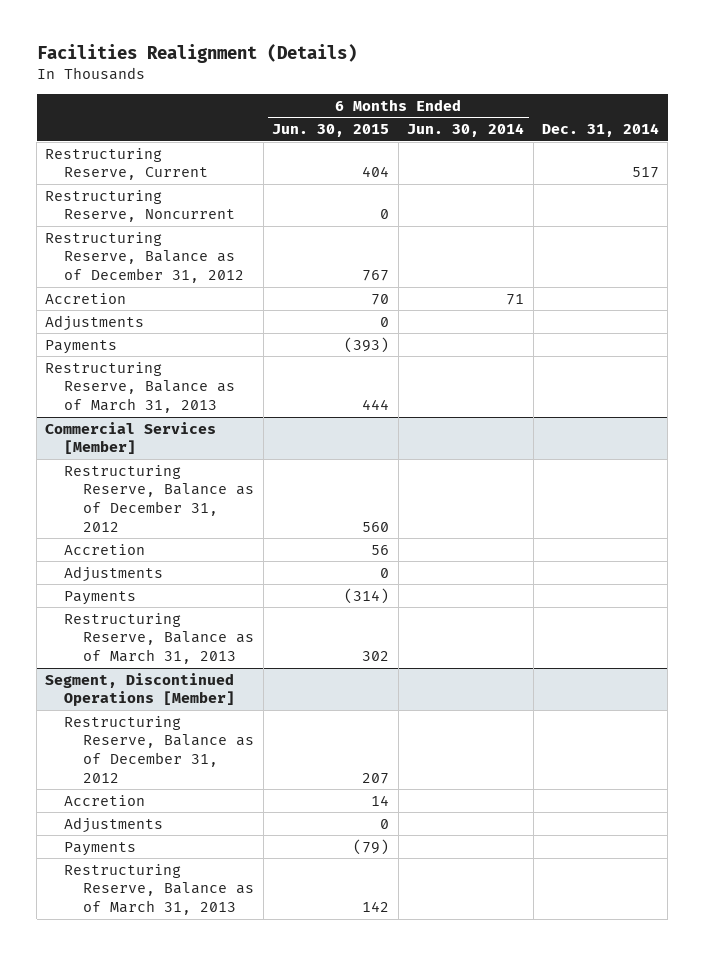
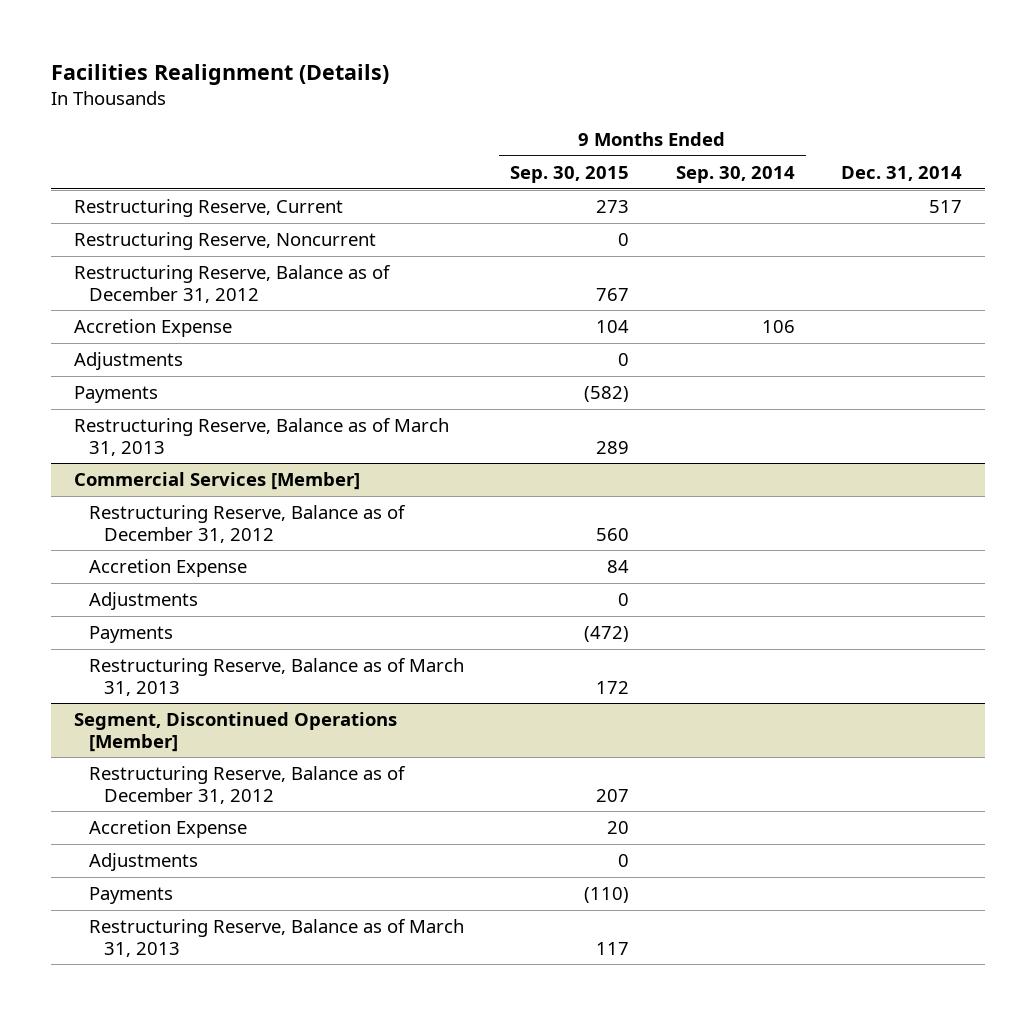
- | 6 Months Ended Jun. 30, 2015 | 6 Months Ended Jun. 30, 2014 | Dec. 31, 2014
+ | 9 Months Ended Sep. 30, 2015 | 9 Months Ended Sep. 30, 2014 | Dec. 31, 2014
- Accretion | 70 | 71 |
+ Accretion Expense | 104 | 106 |
@ Commercial Services [Member]
- Accretion | 56 | |
+ Accretion Expense | 84 | |
@ Segment, Discontinued Operations [Member]
- Accretion | 14 | |
+ Accretion Expense | 20 | |

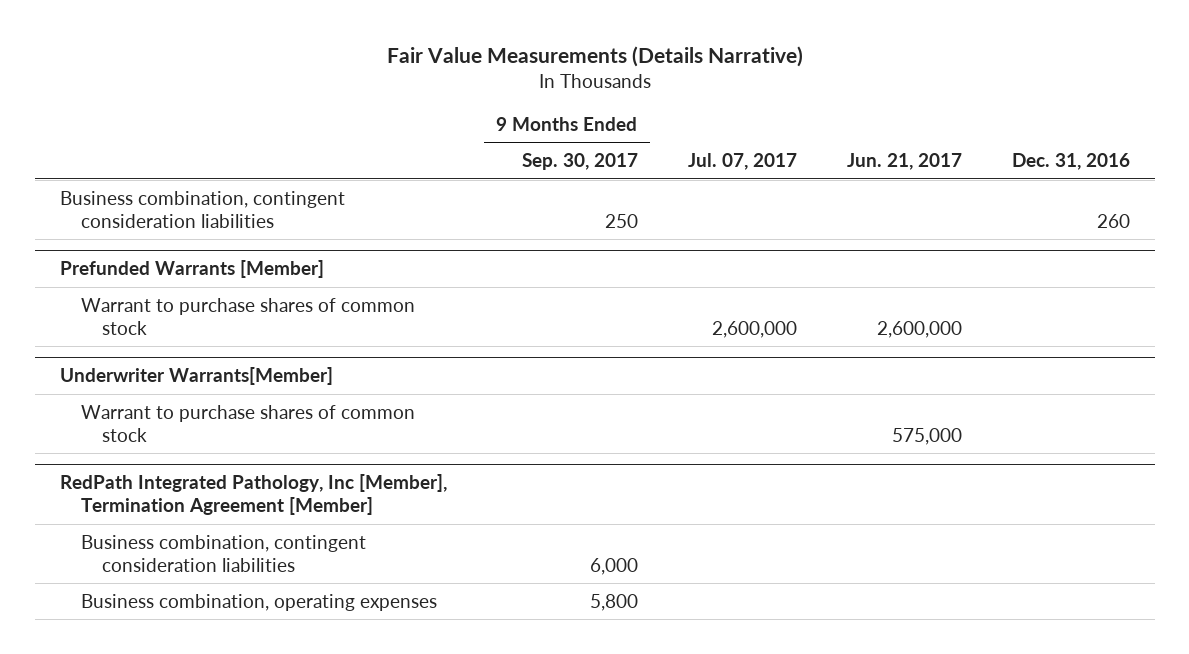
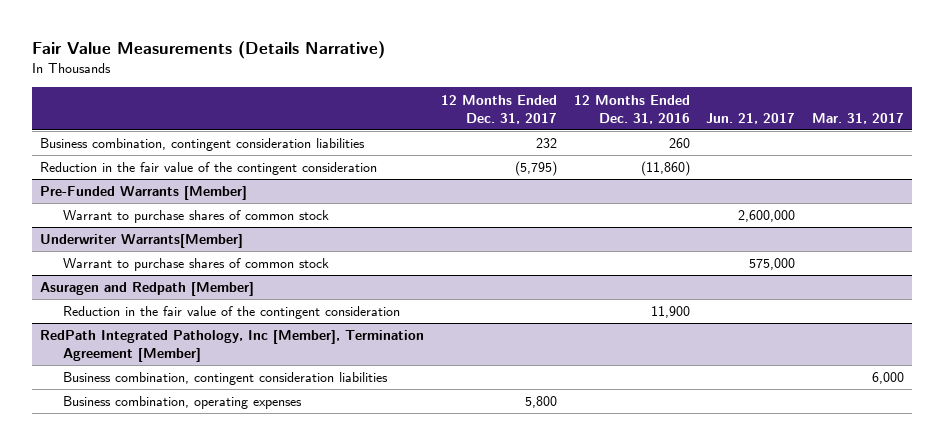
- | 9 Months Ended Sep. 30, 2017 | Jul. 07, 2017 | Jun. 21, 2017 | Dec. 31, 2016
+ | 12 Months Ended Dec. 31, 2017 | 12 Months Ended Dec. 31, 2016 | Jun. 21, 2017 | Mar. 31, 2017
- Prefunded Warrants [Member]
+ Reduction in the fair value of the contingent consideration | (5,795) | (11,860) | |
+ Pre-Funded Warrants [Member]
+ Asuragen and Redpath [Member]
+ Reduction in the fair value of the contingent consideration | | 11,900 | |

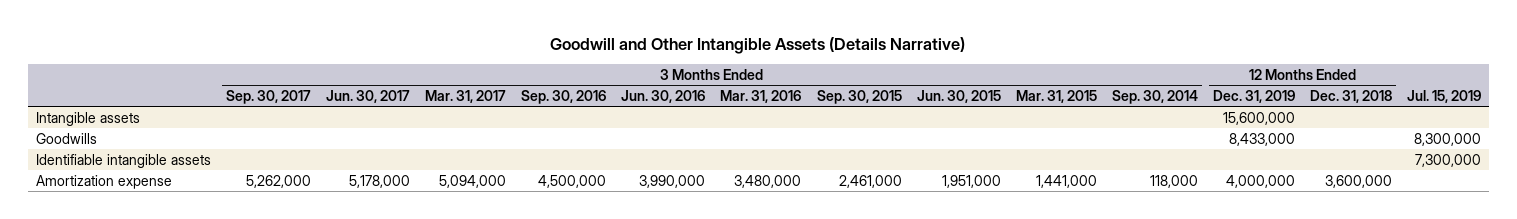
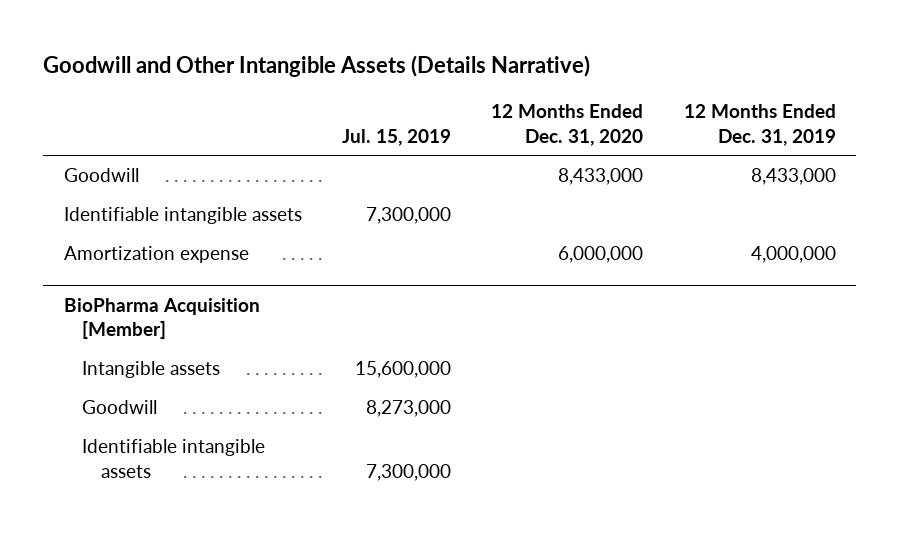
- | 3 Months Ended Sep. 30, 2017 | 3 Months Ended Jun. 30, 2017 | 3 Months Ended Mar. 31, 2017 | 3 Months Ended Sep. 30, 2016 | 3 Months Ended Jun. 30, 2016 | 3 Months Ended Mar. 31, 2016 | 3 Months Ended Sep. 30, 2015 | 3 Months Ended Jun. 30, 2015 | 3 Months Ended Mar. 31, 2015 | 3 Months Ended Sep. 30, 2014 | 12 Months Ended Dec. 31, 2019 | 12 Months Ended Dec. 31, 2018 | Jul. 15, 2019
+ | Jul. 15, 2019 | 12 Months Ended Dec. 31, 2020 | 12 Months Ended Dec. 31, 2019
- Intangible assets | | | | | | | | | | | 15,600,000 | |
- Goodwills | | | | | | | | | | | 8,433,000 | | 8,300,000
+ Goodwill | | 8,433,000 | 8,433,000
+ BioPharma Acquisition [Member]
+ Intangible assets | 15,600,000 | |
+ Goodwill | 8,273,000 | |
+ Identifiable intangible assets | 7,300,000 | |

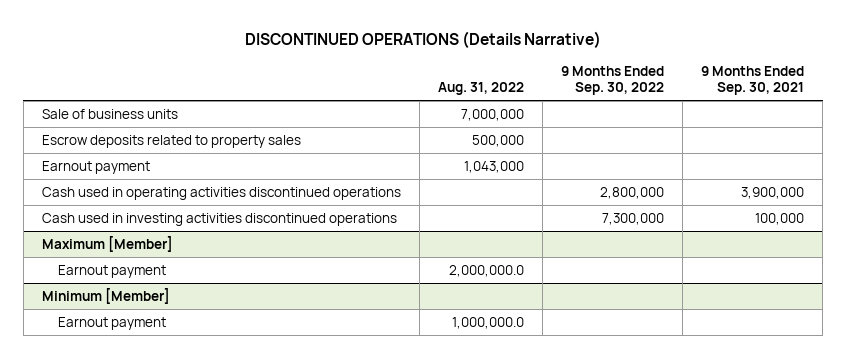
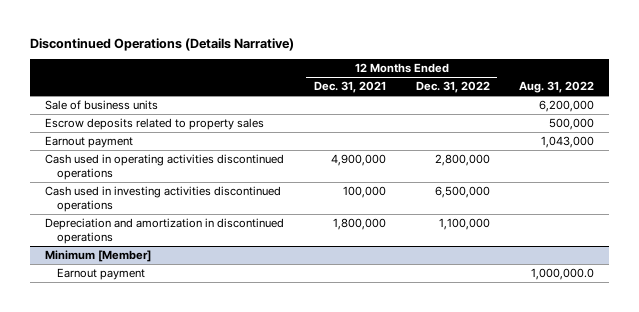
- DISCONTINUED OPERATIONS (Details Narrative)
+ Discontinued Operations (Details Narrative)
- | Aug. 31, 2022 | 9 Months Ended Sep. 30, 2022 | 9 Months Ended Sep. 30, 2021
+ | 12 Months Ended Dec. 31, 2021 | 12 Months Ended Dec. 31, 2022 | Aug. 31, 2022
- Sale of business units | 7,000,000 | |
+ Sale of business units | | | 6,200,000
- Maximum [Member]
- Earnout payment | 2,000,000.0 | |
+ Depreciation and amortization in discontinued operations | 1,800,000 | 1,100,000 |

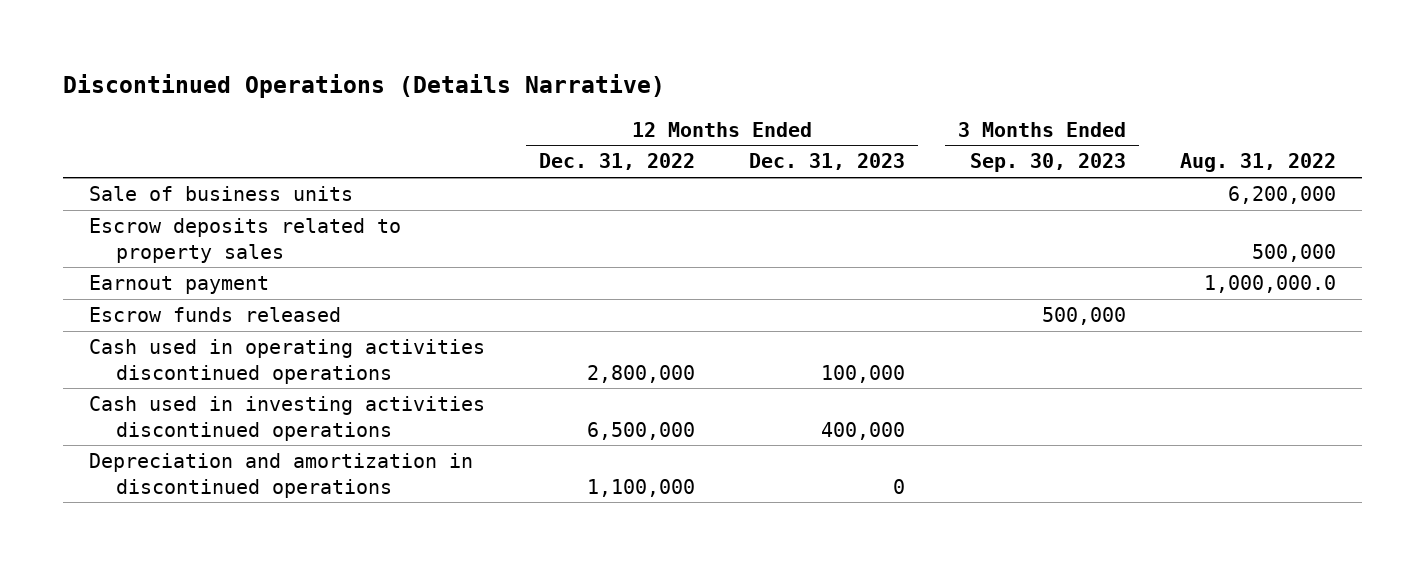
- | 12 Months Ended Dec. 31, 2021 | 12 Months Ended Dec. 31, 2022 | Aug. 31, 2022
+ | 12 Months Ended Dec. 31, 2022 | 12 Months Ended Dec. 31, 2023 | 3 Months Ended Sep. 30, 2023 | Aug. 31, 2022
- Earnout payment | | | 1,043,000
+ Earnout payment | | | | 1,000,000.0
+ Escrow funds released | | | 500,000 |
- Minimum [Member]
- Earnout payment | | | 1,000,000.0

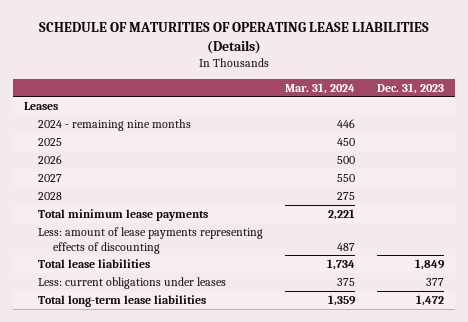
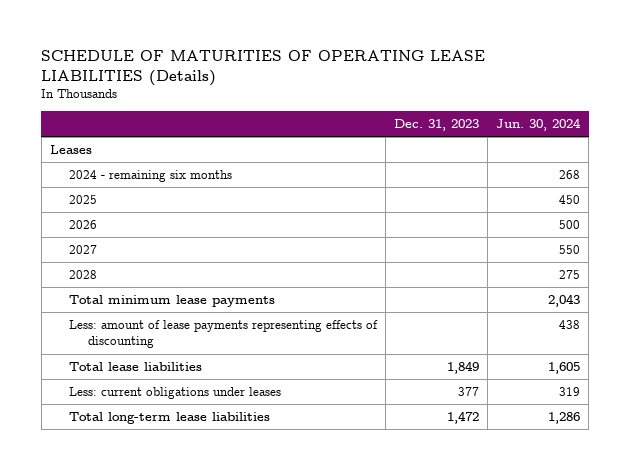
- | Mar. 31, 2024 | Dec. 31, 2023
+ | Dec. 31, 2023 | Jun. 30, 2024
- 2024 - remaining nine months | 446 |
+ 2024 - remaining six months | | 268

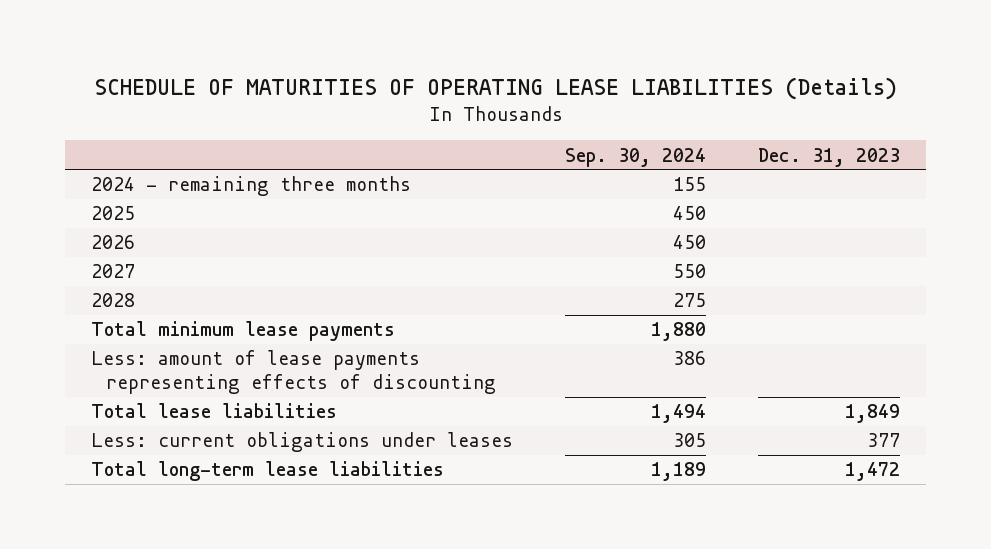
- | Dec. 31, 2023 | Jun. 30, 2024
+ | Sep. 30, 2024 | Dec. 31, 2023
- Leases
- 2024 - remaining six months | | 268
+ 2024 - remaining three months | 155 |

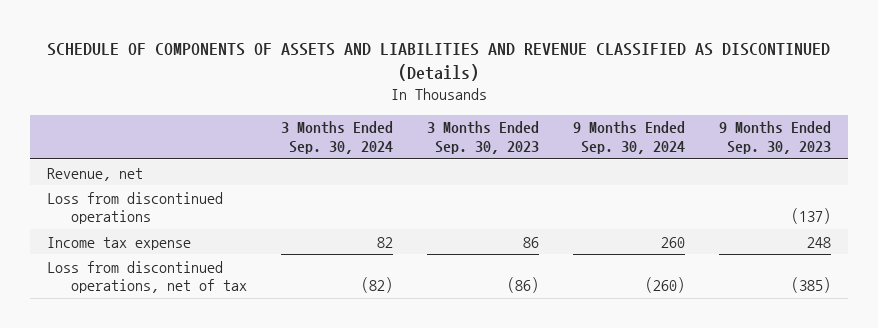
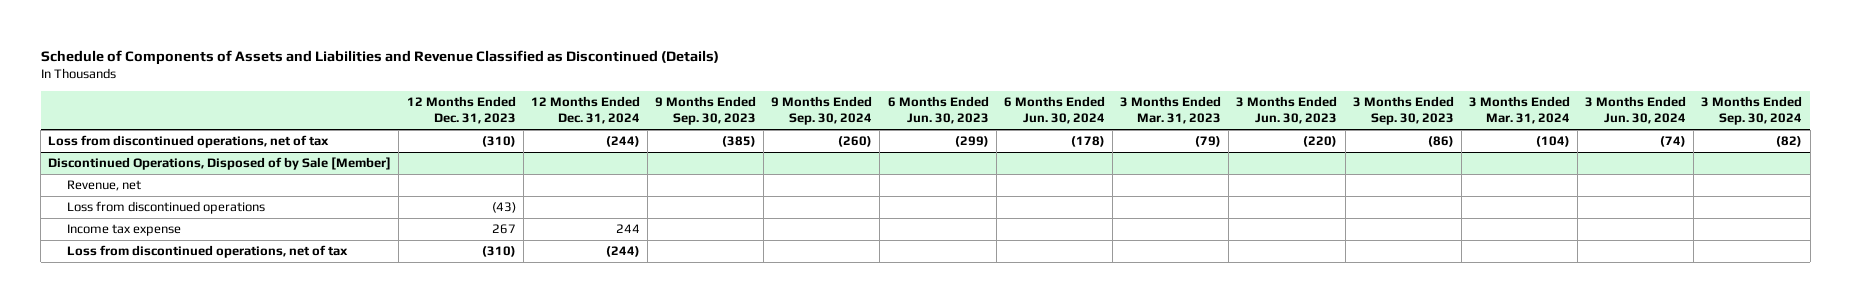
- SCHEDULE OF COMPONENTS OF ASSETS AND LIABILITIES AND REVENUE CLASSIFIED AS DISCONTINUED (Details)
+ Schedule of Components of Assets and Liabilities and Revenue Classified as Discontinued (Details)
- | 3 Months Ended Sep. 30, 2024 | 3 Months Ended Sep. 30, 2023 | 9 Months Ended Sep. 30, 2024 | 9 Months Ended Sep. 30, 2023
+ | 12 Months Ended Dec. 31, 2023 | 12 Months Ended Dec. 31, 2024 | 9 Months Ended Sep. 30, 2023 | 9 Months Ended Sep. 30, 2024 | 6 Months Ended Jun. 30, 2023 | 6 Months Ended Jun. 30, 2024 | 3 Months Ended Mar. 31, 2023 | 3 Months Ended Jun. 30, 2023 | 3 Months Ended Sep. 30, 2023 | 3 Months Ended Mar. 31, 2024 | 3 Months Ended Jun. 30, 2024 | 3 Months Ended Sep. 30, 2024
- Revenue, net
- Loss from discontinued operations | | | | (137)
- Income tax expense | 82 | 86 | 260 | 248
+ Discontinued Operations, Disposed of by Sale [Member]
+ Revenue, net
+ Loss from discontinued operations | (43) | | | | | | | | | | |
+ Income tax expense | 267 | 244 | | | | | | | | | |
+ Loss from discontinued operations, net of tax | (310) | (244) | | | | | | | | | |

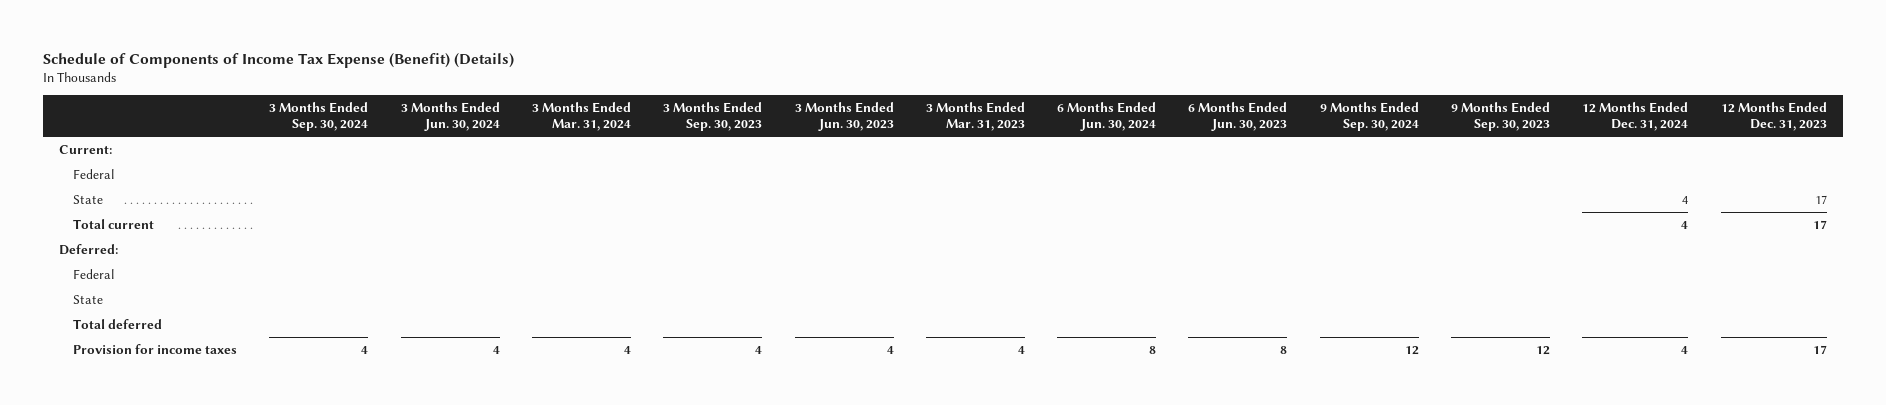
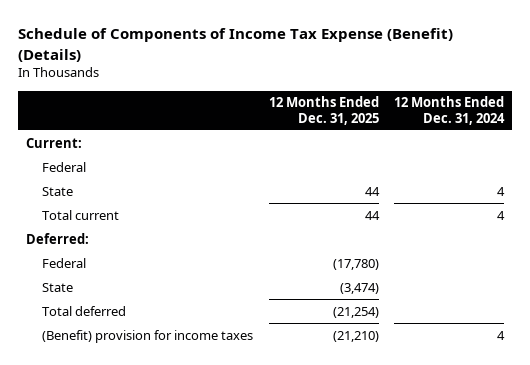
- | 3 Months Ended Sep. 30, 2024 | 3 Months Ended Jun. 30, 2024 | 3 Months Ended Mar. 31, 2024 | 3 Months Ended Sep. 30, 2023 | 3 Months Ended Jun. 30, 2023 | 3 Months Ended Mar. 31, 2023 | 6 Months Ended Jun. 30, 2024 | 6 Months Ended Jun. 30, 2023 | 9 Months Ended Sep. 30, 2024 | 9 Months Ended Sep. 30, 2023 | 12 Months Ended Dec. 31, 2024 | 12 Months Ended Dec. 31, 2023
+ | 12 Months Ended Dec. 31, 2025 | 12 Months Ended Dec. 31, 2024
- Provision for income taxes | 4 | 4 | 4 | 4 | 4 | 4 | 8 | 8 | 12 | 12 | 4 | 17
+ (Benefit) provision for income taxes | (21,210) | 4

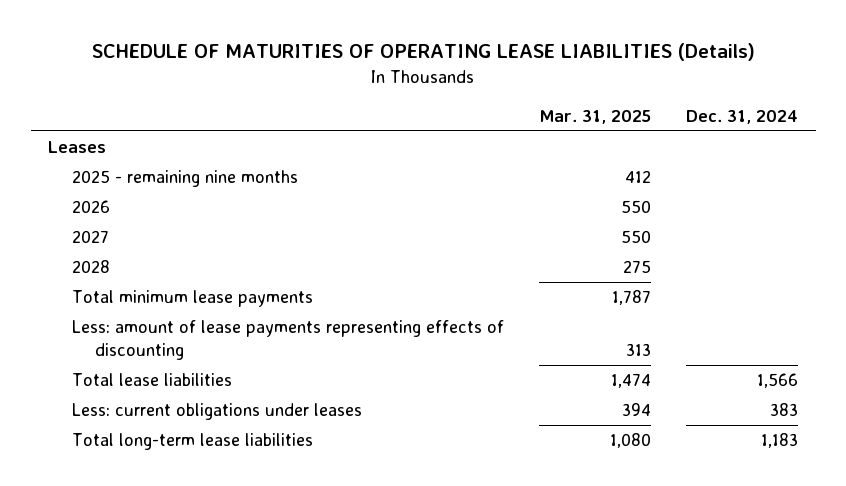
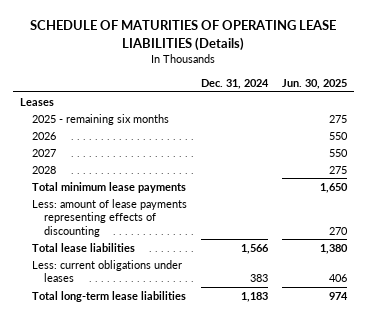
- | Mar. 31, 2025 | Dec. 31, 2024
+ | Dec. 31, 2024 | Jun. 30, 2025
- 2025 - remaining nine months | 412 |
+ 2025 - remaining six months | | 275

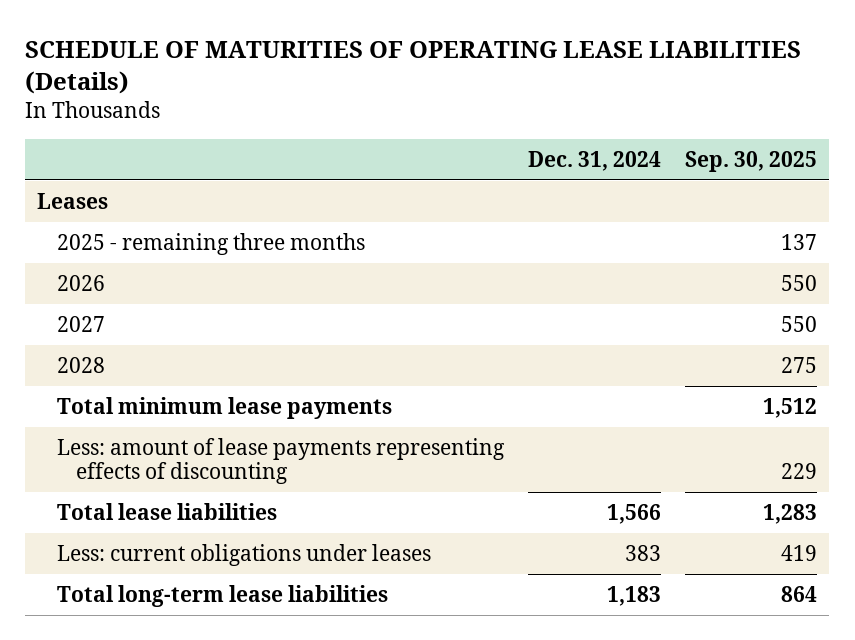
- | Dec. 31, 2024 | Jun. 30, 2025
+ | Dec. 31, 2024 | Sep. 30, 2025
- 2025 - remaining six months | | 275
+ 2025 - remaining three months | | 137

